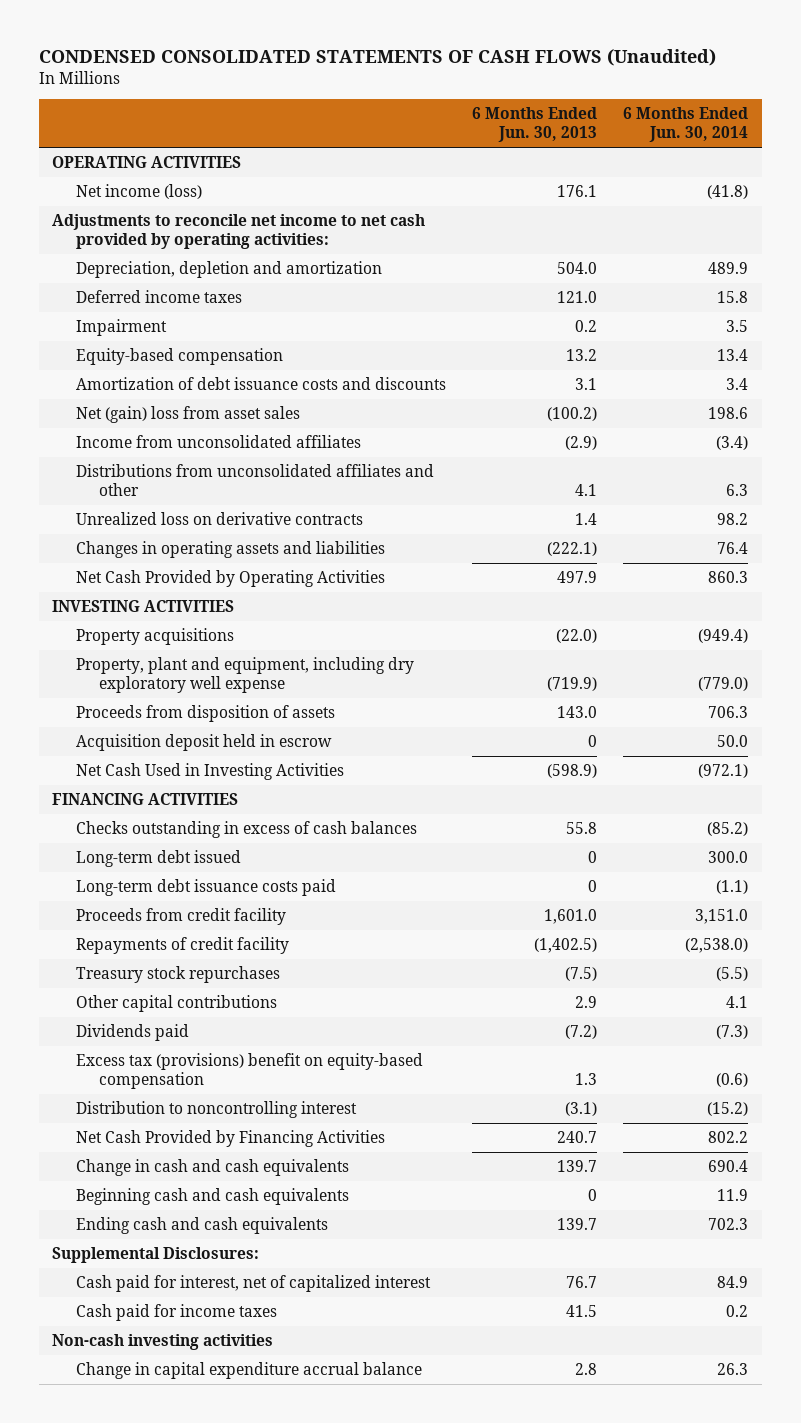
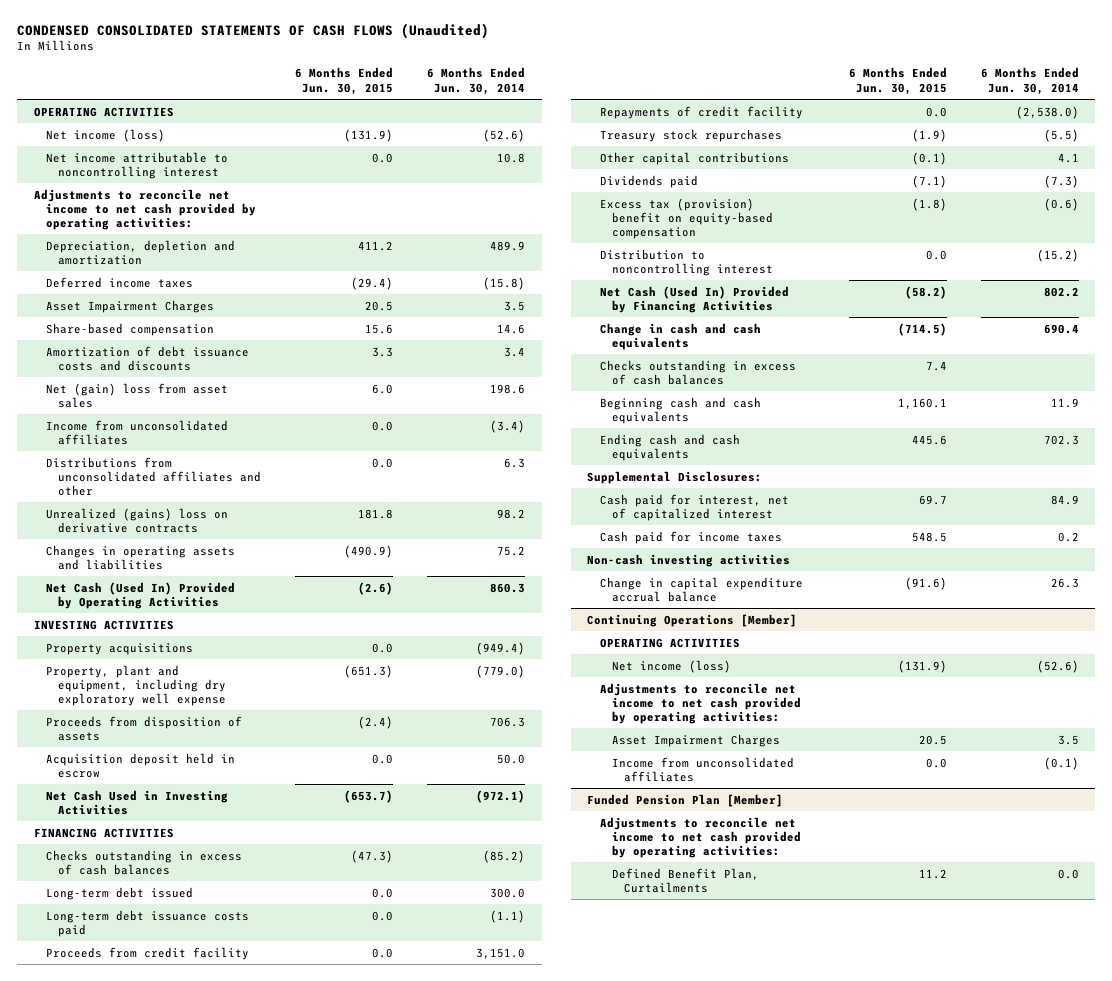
- | 6 Months Ended Jun. 30, 2013 | 6 Months Ended Jun. 30, 2014
+ | 6 Months Ended Jun. 30, 2015 | 6 Months Ended Jun. 30, 2014
- Net income (loss) | 176.1 | (41.8)
+ Net income (loss) | (131.9) | (52.6)
+ Net income attributable to noncontrolling interest | 0.0 | 10.8
- Deferred income taxes | 121.0 | 15.8
- Impairment | 0.2 | 3.5
- Equity-based compensation | 13.2 | 13.4
+ Deferred income taxes | (29.4) | (15.8)
+ Asset Impairment Charges | 20.5 | 3.5
+ Share-based compensation | 15.6 | 14.6
- Unrealized loss on derivative contracts | 1.4 | 98.2
- Changes in operating assets and liabilities | (222.1) | 76.4
- Net Cash Provided by Operating Activities | 497.9 | 860.3
+ Unrealized (gains) loss on derivative contracts | 181.8 | 98.2
+ Changes in operating assets and liabilities | (490.9) | 75.2
+ Net Cash (Used In) Provided by Operating Activities | (2.6) | 860.3
- Excess tax (provisions) benefit on equity-based compensation | 1.3 | (0.6)
+ Excess tax (provision) benefit on equity-based compensation | (1.8) | (0.6)
- Net Cash Provided by Financing Activities | 240.7 | 802.2
+ Net Cash (Used In) Provided by Financing Activities | (58.2) | 802.2
+ Checks outstanding in excess of cash balances | 7.4 |
+ Continuing Operations [Member]
+ OPERATING ACTIVITIES
+ Net income (loss) | (131.9) | (52.6)
+ Adjustments to reconcile net income to net cash provided by operating activities:
+ Asset Impairment Charges | 20.5 | 3.5
+ Income from unconsolidated affiliates | 0.0 | (0.1)
+ Funded Pension Plan [Member]
+ Adjustments to reconcile net income to net cash provided by operating activities:
+ Defined Benefit Plan, Curtailments | 11.2 | 0.0

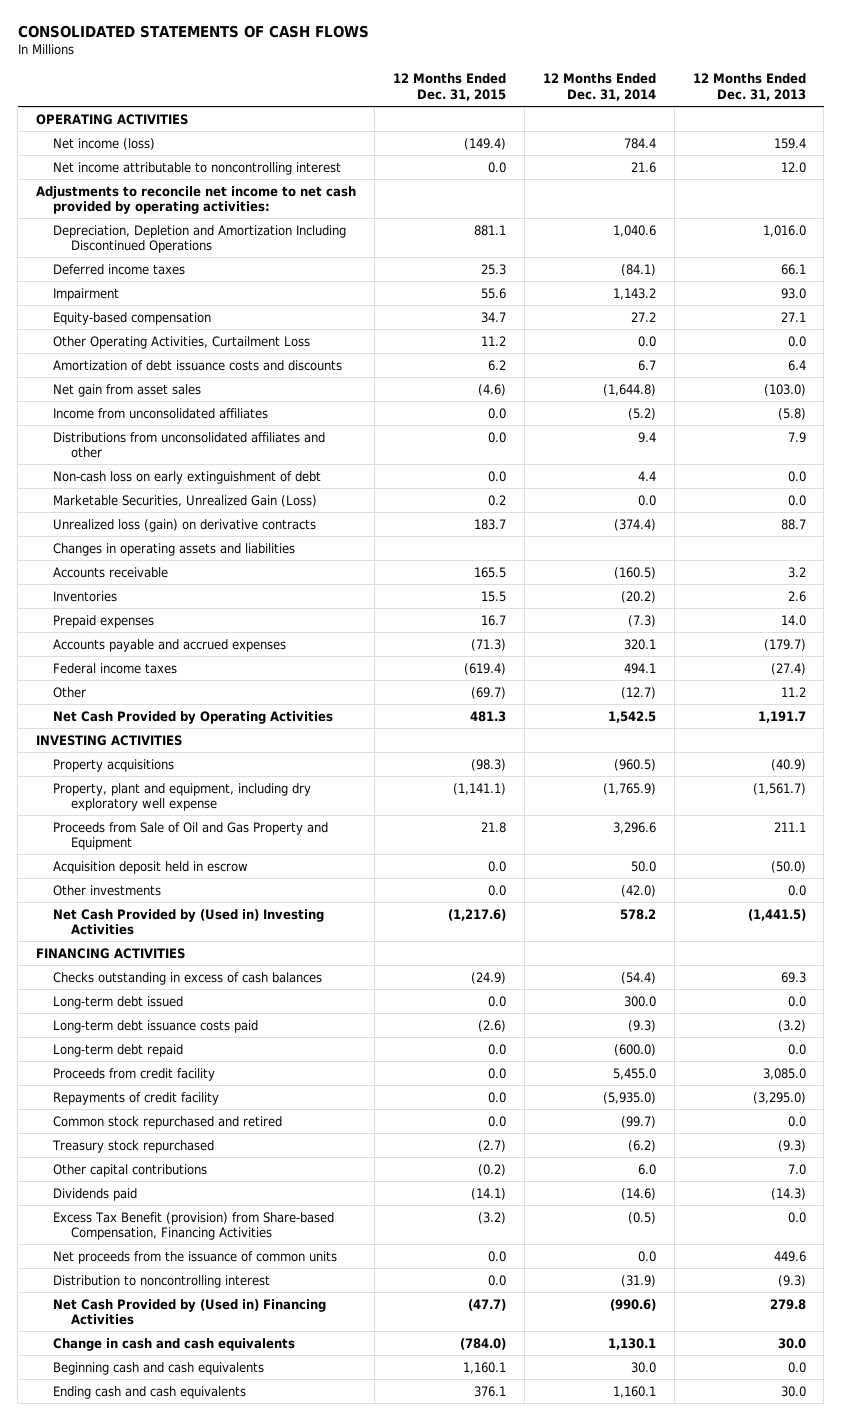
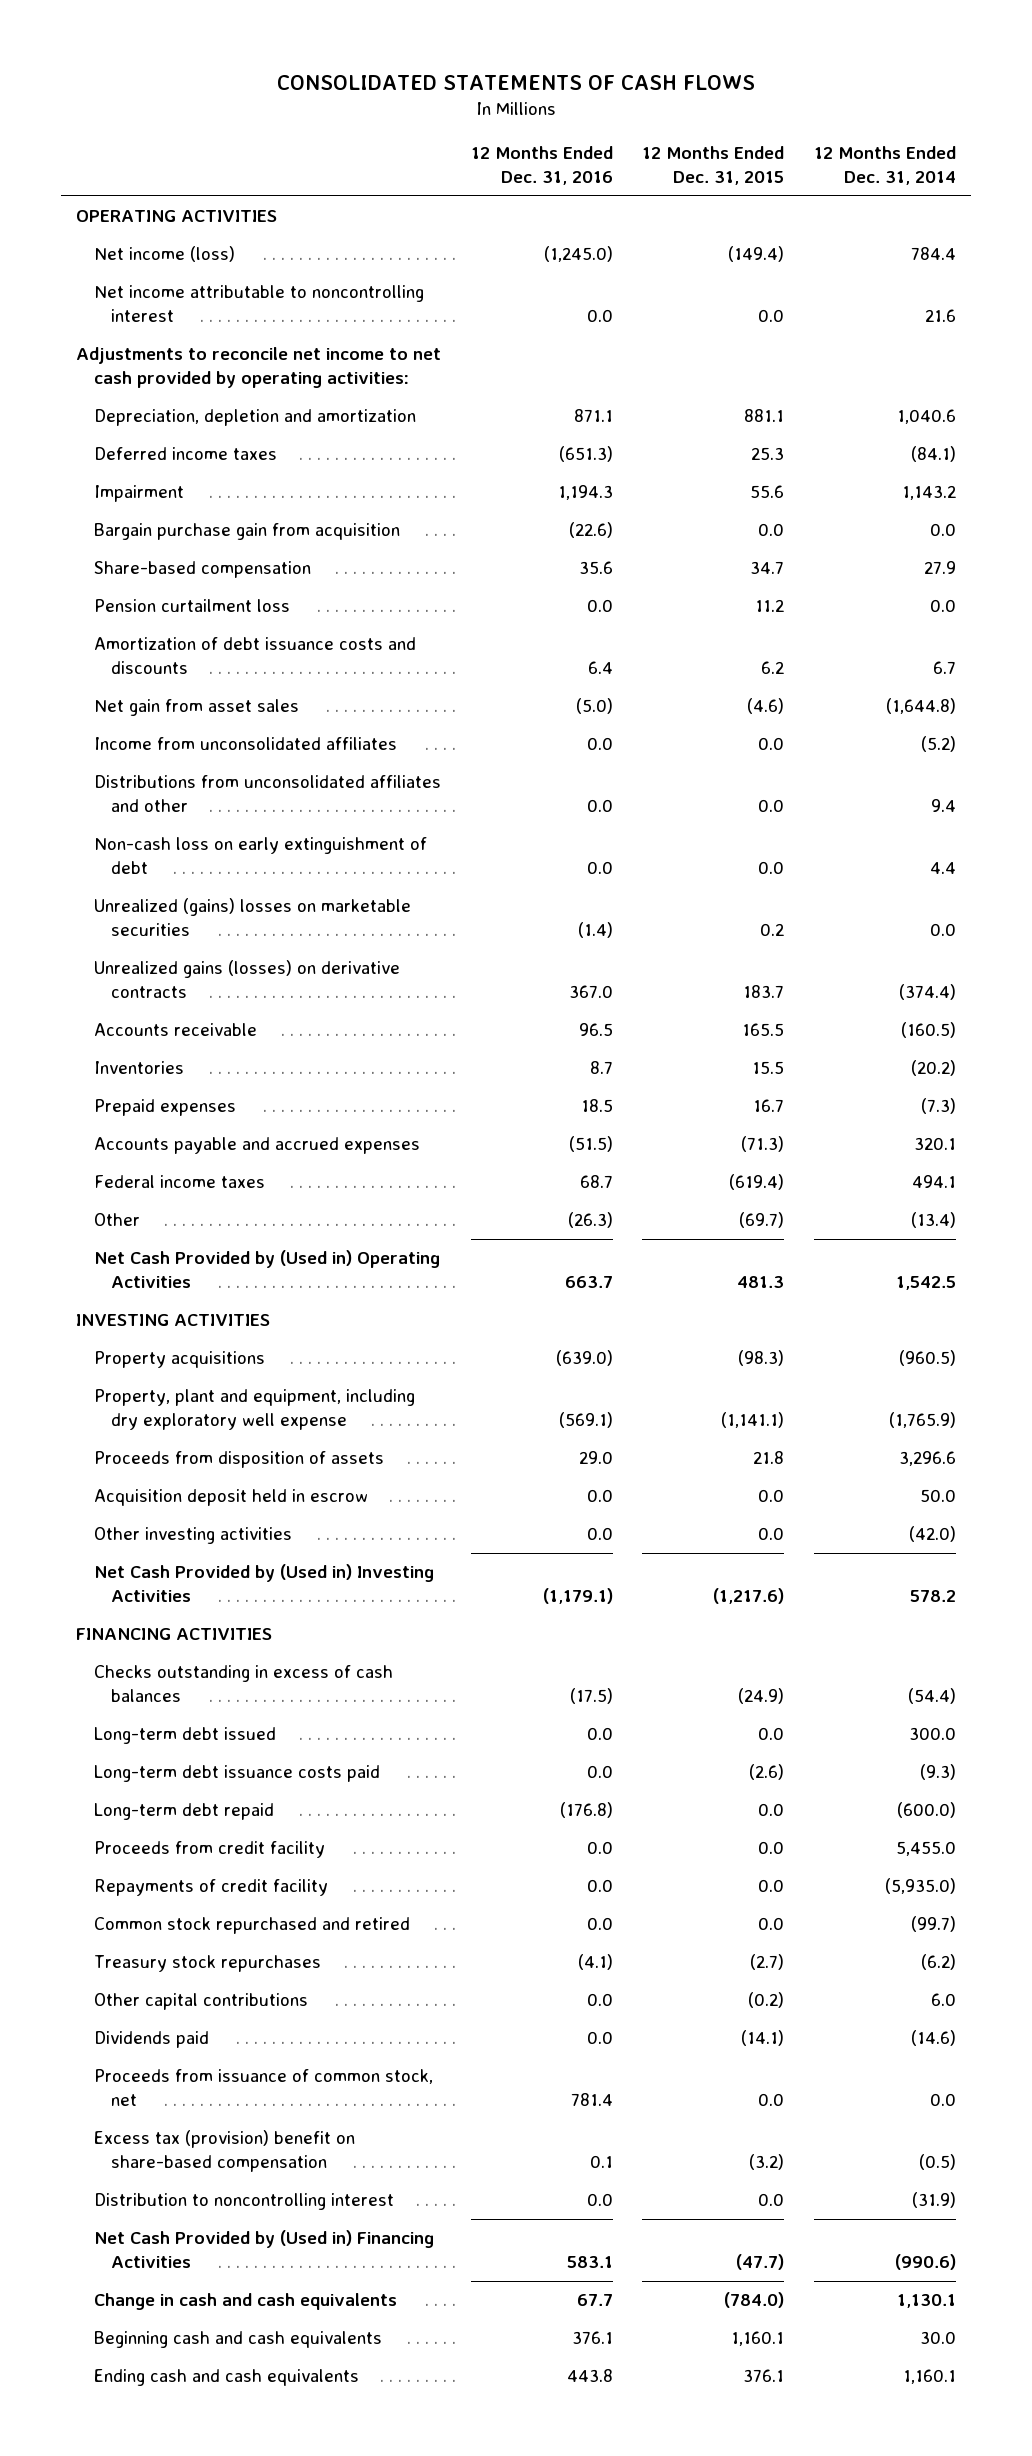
- | 12 Months Ended Dec. 31, 2015 | 12 Months Ended Dec. 31, 2014 | 12 Months Ended Dec. 31, 2013
+ | 12 Months Ended Dec. 31, 2016 | 12 Months Ended Dec. 31, 2015 | 12 Months Ended Dec. 31, 2014
- Depreciation, Depletion and Amortization Including Discontinued Operations | 881.1 | 1,040.6 | 1,016.0
+ Depreciation, depletion and amortization | 871.1 | 881.1 | 1,040.6
- Equity-based compensation | 34.7 | 27.2 | 27.1
- Other Operating Activities, Curtailment Loss | 11.2 | 0.0 | 0.0
+ Bargain purchase gain from acquisition | (22.6) | 0.0 | 0.0
+ Share-based compensation | 35.6 | 34.7 | 27.9
+ Pension curtailment loss | 0.0 | 11.2 | 0.0
- Marketable Securities, Unrealized Gain (Loss) | 0.2 | 0.0 | 0.0
- Unrealized loss (gain) on derivative contracts | 183.7 | (374.4) | 88.7
- Changes in operating assets and liabilities
+ Unrealized (gains) losses on marketable securities | (1.4) | 0.2 | 0.0
+ Unrealized gains (losses) on derivative contracts | 367.0 | 183.7 | (374.4)
- Other | (69.7) | (12.7) | 11.2
- Net Cash Provided by Operating Activities | 481.3 | 1,542.5 | 1,191.7
+ Other | (26.3) | (69.7) | (13.4)
+ Net Cash Provided by (Used in) Operating Activities | 663.7 | 481.3 | 1,542.5
- Proceeds from Sale of Oil and Gas Property and Equipment | 21.8 | 3,296.6 | 211.1
+ Proceeds from disposition of assets | 29.0 | 21.8 | 3,296.6
- Other investments | 0.0 | (42.0) | 0.0
+ Other investing activities | 0.0 | 0.0 | (42.0)
- Treasury stock repurchased | (2.7) | (6.2) | (9.3)
+ Treasury stock repurchases | (4.1) | (2.7) | (6.2)
- Excess Tax Benefit (provision) from Share-based Compensation, Financing Activities | (3.2) | (0.5) | 0.0
- Net proceeds from the issuance of common units | 0.0 | 0.0 | 449.6
+ Proceeds from issuance of common stock, net | 781.4 | 0.0 | 0.0
+ Excess tax (provision) benefit on share-based compensation | 0.1 | (3.2) | (0.5)

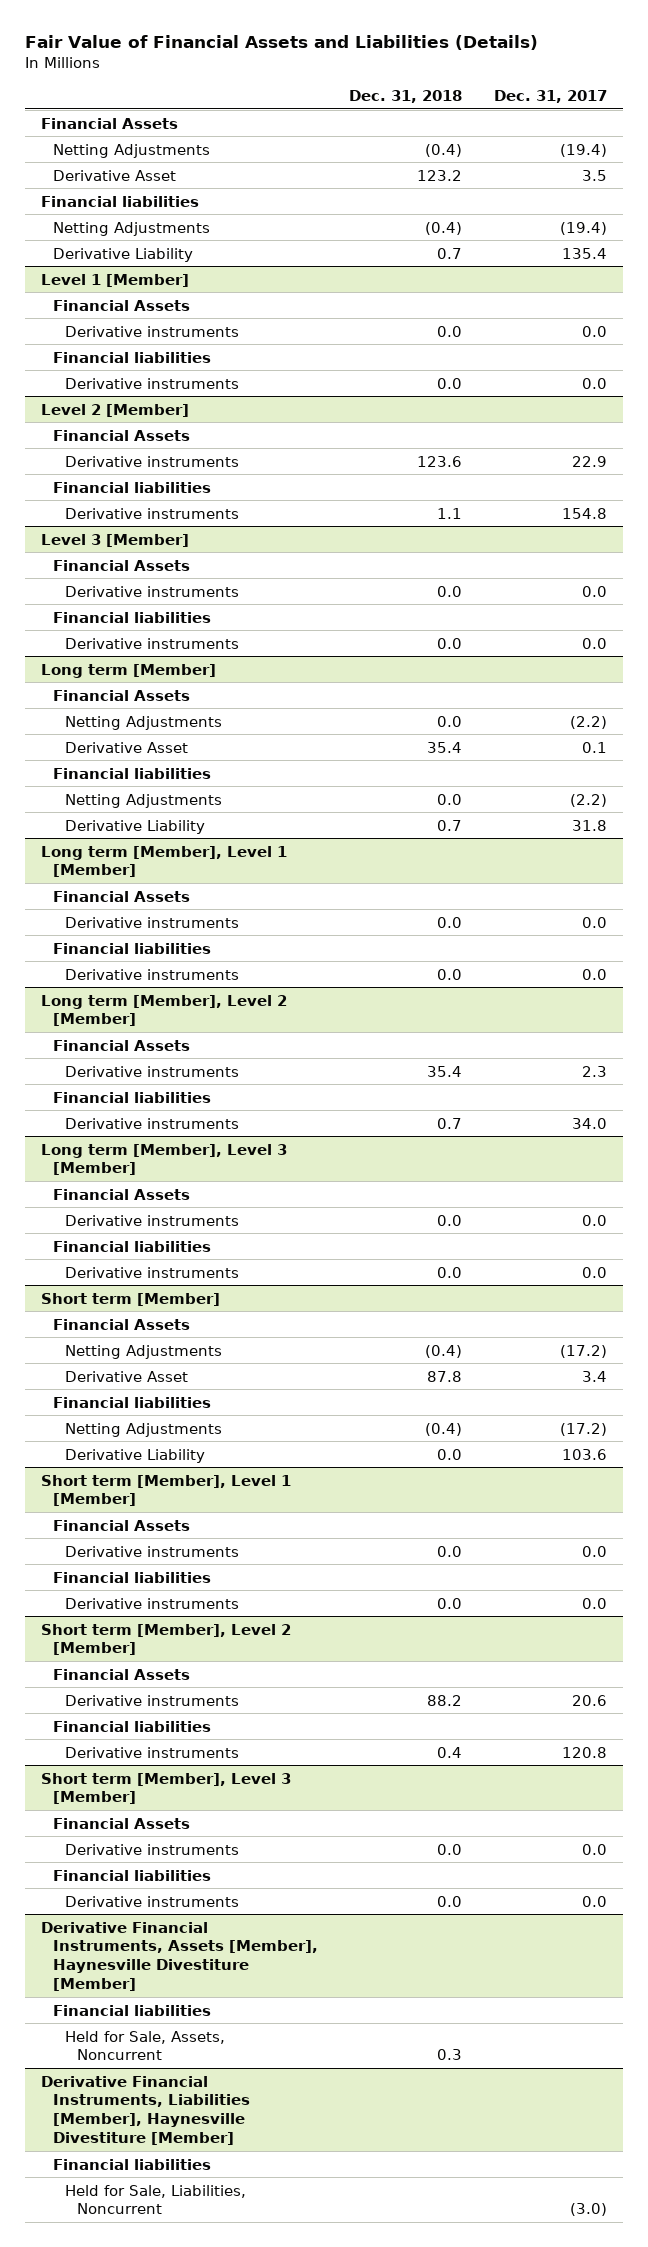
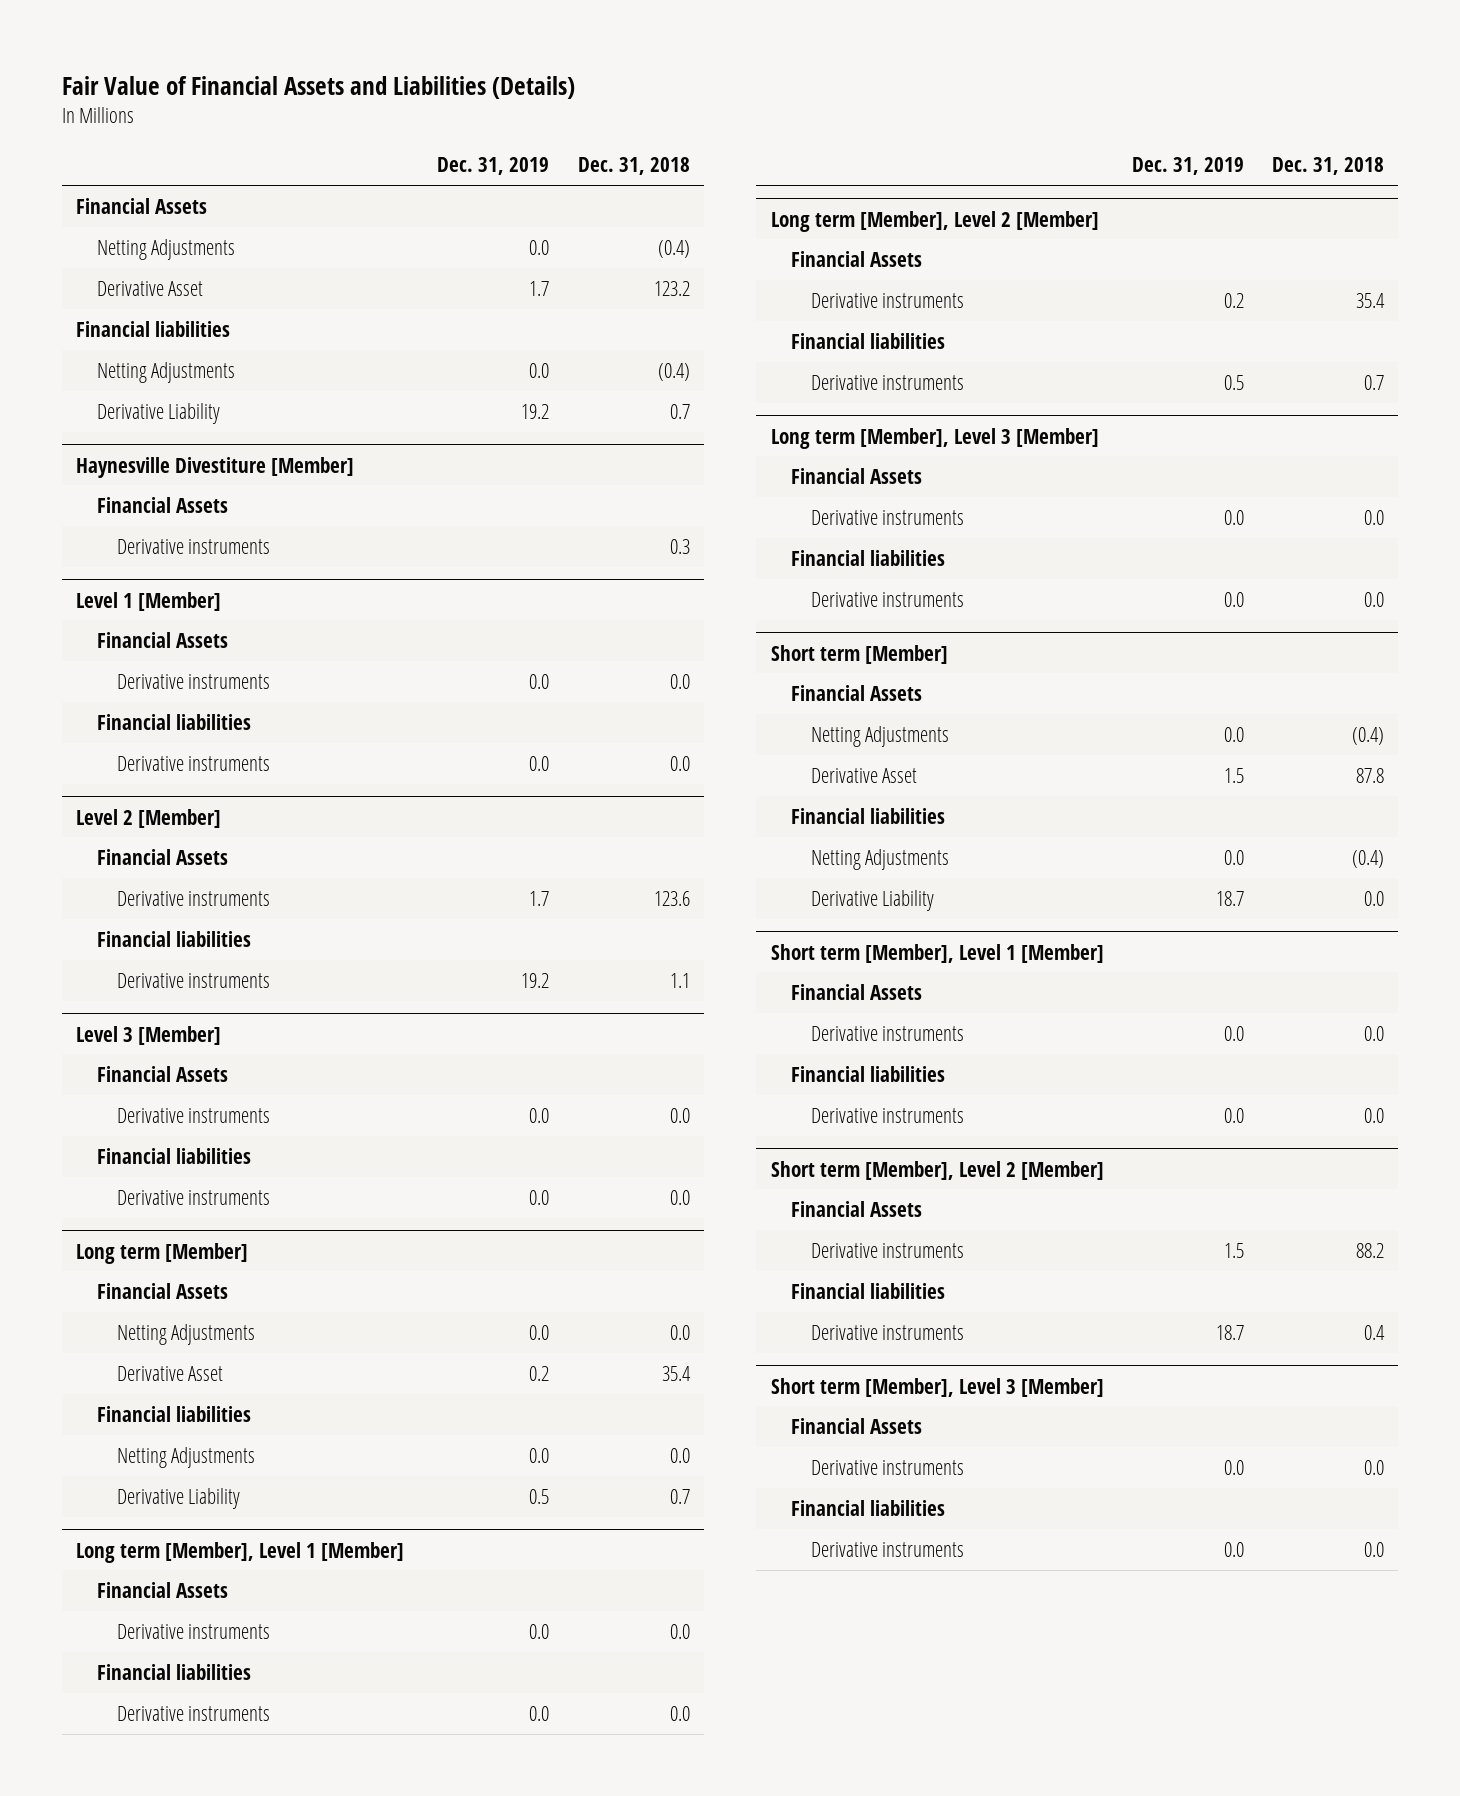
- | Dec. 31, 2018 | Dec. 31, 2017
+ | Dec. 31, 2019 | Dec. 31, 2018
+ Haynesville Divestiture [Member]
+ Financial Assets
+ Derivative instruments | | 0.3
- Derivative Financial Instruments, Assets [Member], Haynesville Divestiture [Member]
- Financial liabilities
- Held for Sale, Assets, Noncurrent | 0.3 |
- Derivative Financial Instruments, Liabilities [Member], Haynesville Divestiture [Member]
- Financial liabilities
- Held for Sale, Liabilities, Noncurrent | | (3.0)

